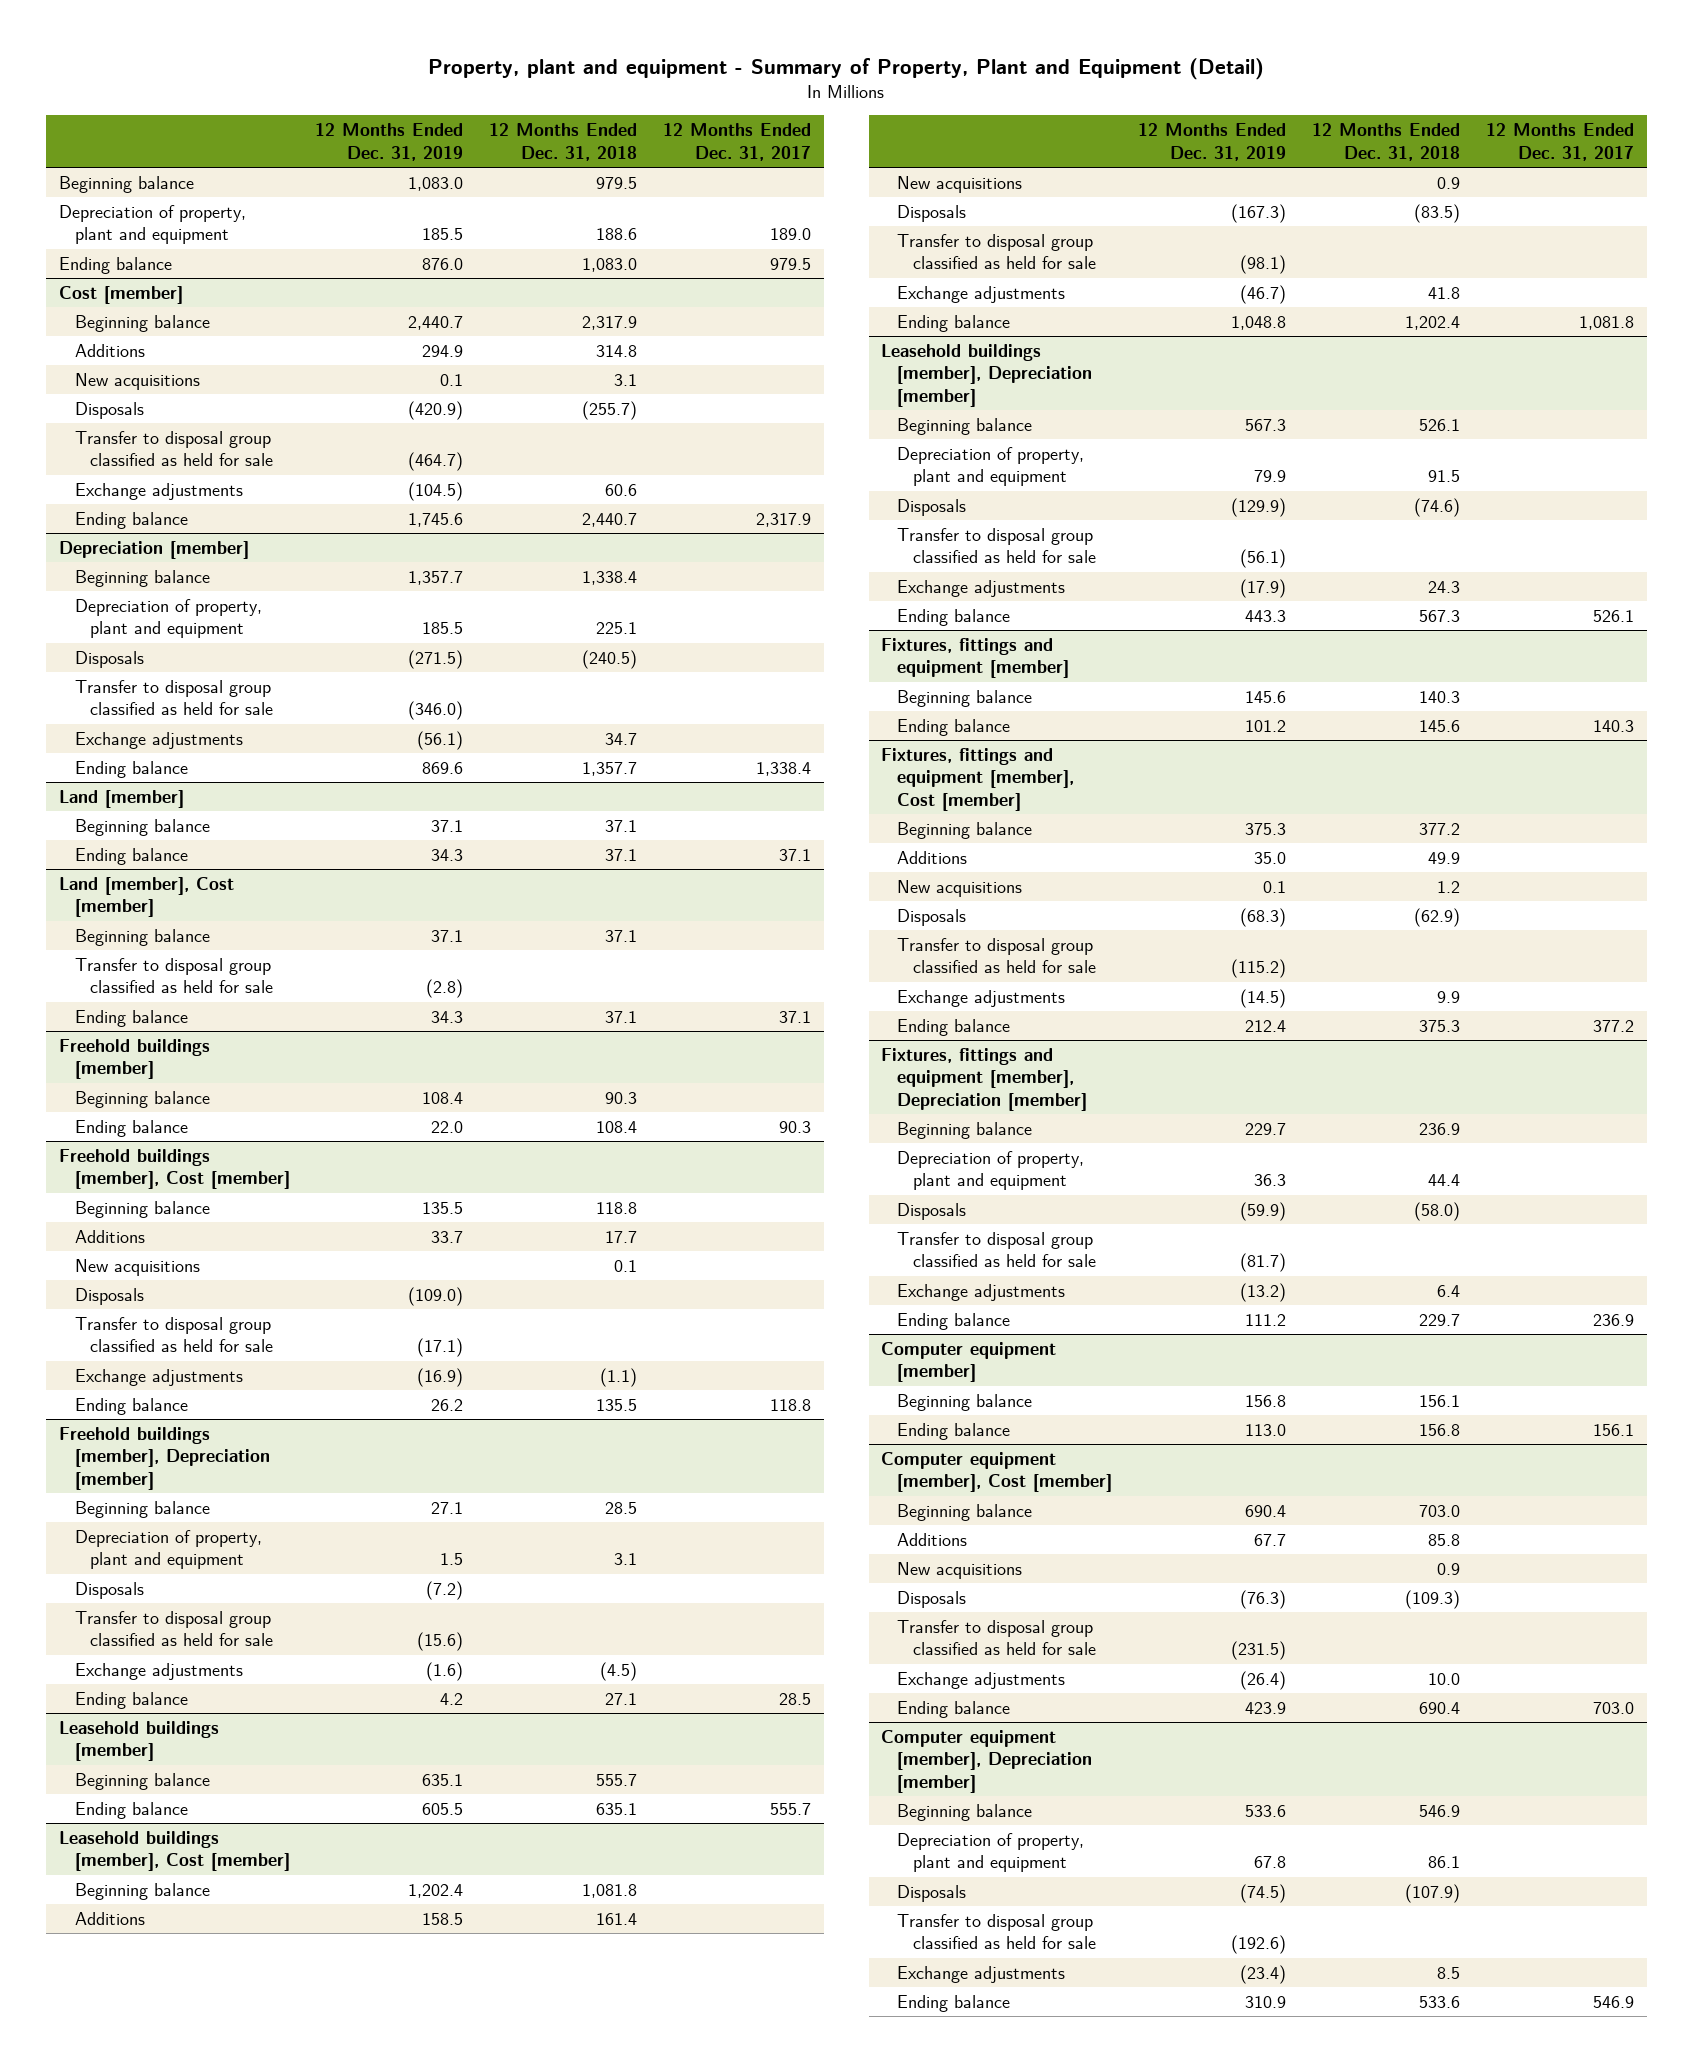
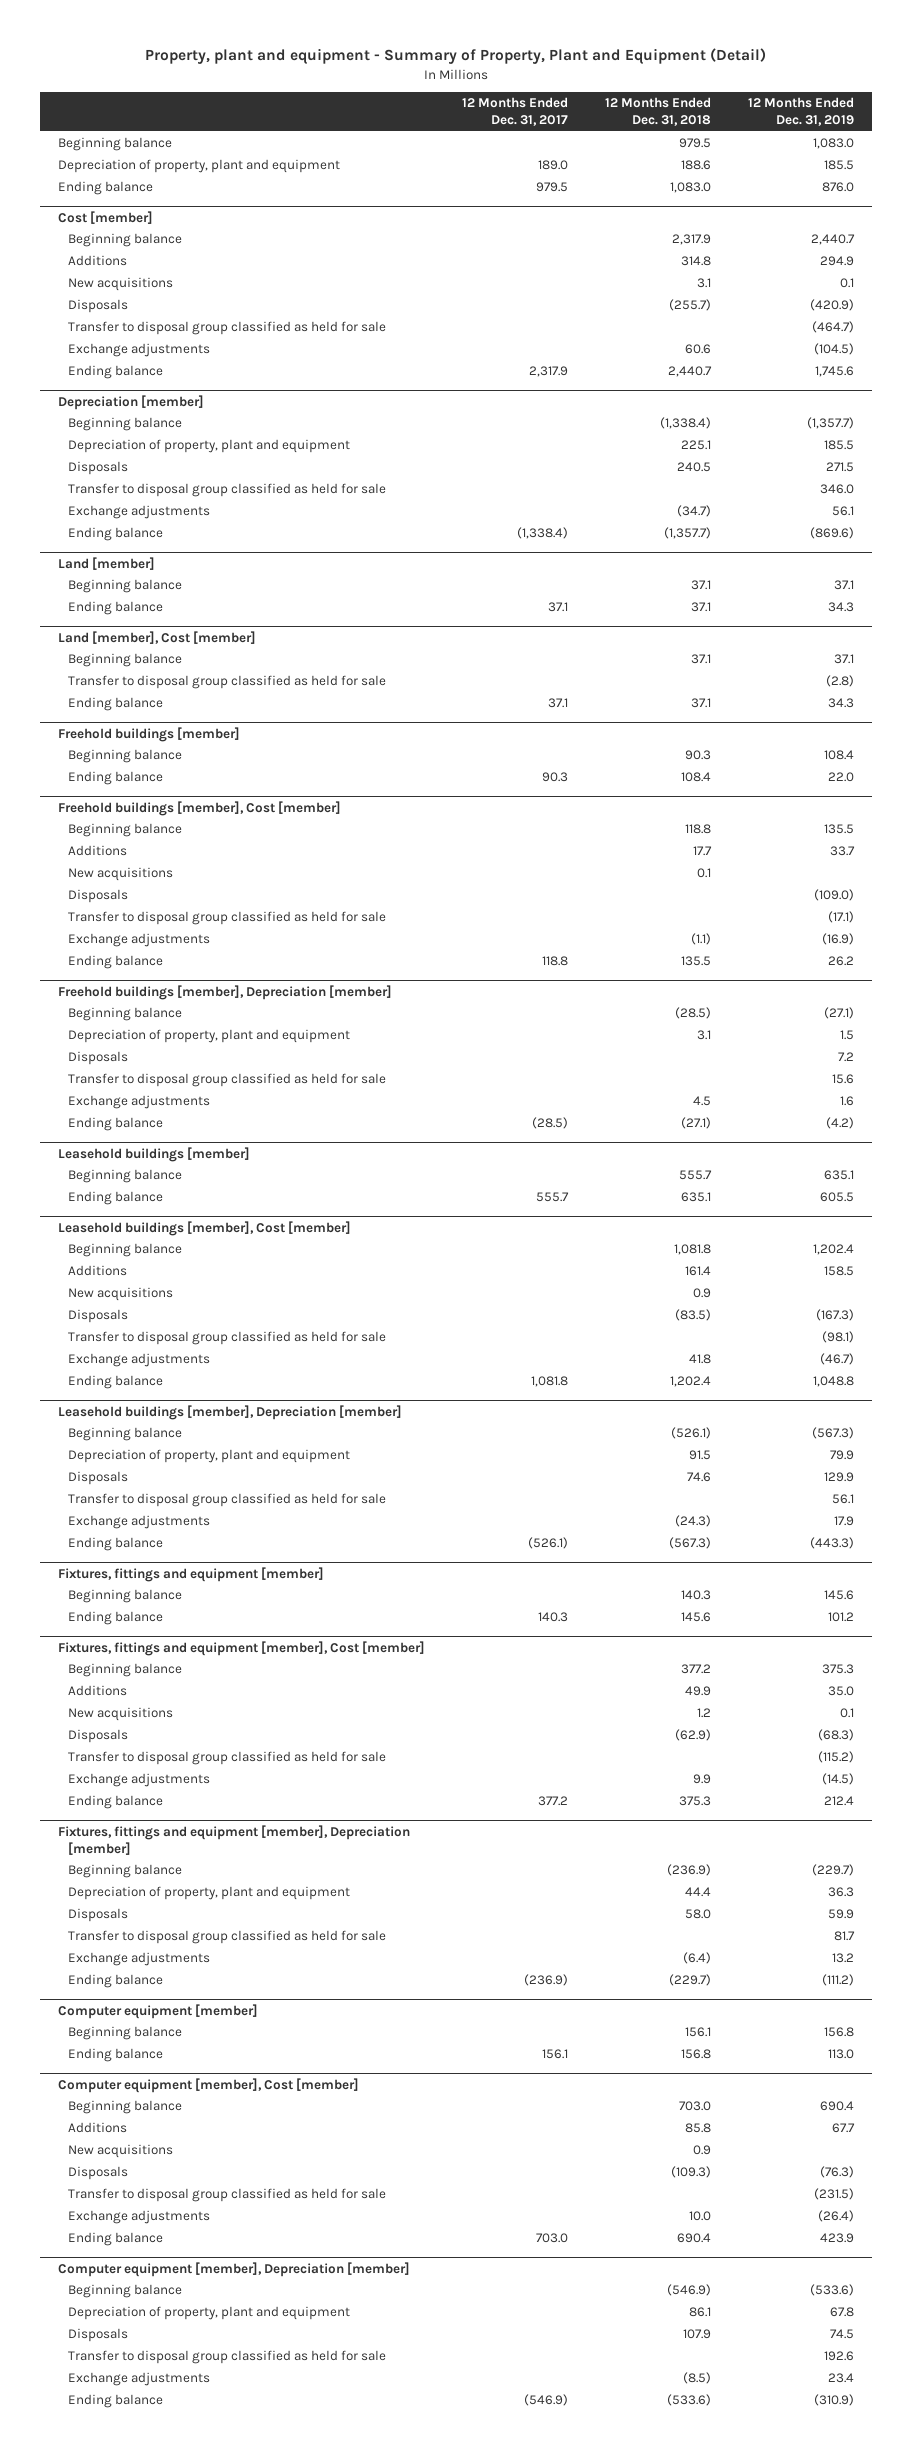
- | 12 Months Ended Dec. 31, 2019 | 12 Months Ended Dec. 31, 2018 | 12 Months Ended Dec. 31, 2017
+ | 12 Months Ended Dec. 31, 2017 | 12 Months Ended Dec. 31, 2018 | 12 Months Ended Dec. 31, 2019
@ Depreciation [member]
- Beginning balance | 1,357.7 | 1,338.4 |
+ Beginning balance | | (1,338.4) | (1,357.7)
- Disposals | (271.5) | (240.5) |
- Transfer to disposal group classified as held for sale | (346.0) | |
- Exchange adjustments | (56.1) | 34.7 |
- Ending balance | 869.6 | 1,357.7 | 1,338.4
+ Disposals | | 240.5 | 271.5
+ Transfer to disposal group classified as held for sale | | | 346.0
+ Exchange adjustments | | (34.7) | 56.1
+ Ending balance | (1,338.4) | (1,357.7) | (869.6)
@ Freehold buildings [member], Depreciation [member]
- Beginning balance | 27.1 | 28.5 |
+ Beginning balance | | (28.5) | (27.1)
- Disposals | (7.2) | |
- Transfer to disposal group classified as held for sale | (15.6) | |
- Exchange adjustments | (1.6) | (4.5) |
- Ending balance | 4.2 | 27.1 | 28.5
+ Disposals | | | 7.2
+ Transfer to disposal group classified as held for sale | | | 15.6
+ Exchange adjustments | | 4.5 | 1.6
+ Ending balance | (28.5) | (27.1) | (4.2)
@ Leasehold buildings [member], Depreciation [member]
- Beginning balance | 567.3 | 526.1 |
+ Beginning balance | | (526.1) | (567.3)
- Disposals | (129.9) | (74.6) |
- Transfer to disposal group classified as held for sale | (56.1) | |
- Exchange adjustments | (17.9) | 24.3 |
- Ending balance | 443.3 | 567.3 | 526.1
+ Disposals | | 74.6 | 129.9
+ Transfer to disposal group classified as held for sale | | | 56.1
+ Exchange adjustments | | (24.3) | 17.9
+ Ending balance | (526.1) | (567.3) | (443.3)
@ Fixtures, fittings and equipment [member], Depreciation [member]
- Beginning balance | 229.7 | 236.9 |
+ Beginning balance | | (236.9) | (229.7)
- Disposals | (59.9) | (58.0) |
- Transfer to disposal group classified as held for sale | (81.7) | |
- Exchange adjustments | (13.2) | 6.4 |
- Ending balance | 111.2 | 229.7 | 236.9
+ Disposals | | 58.0 | 59.9
+ Transfer to disposal group classified as held for sale | | | 81.7
+ Exchange adjustments | | (6.4) | 13.2
+ Ending balance | (236.9) | (229.7) | (111.2)
@ Computer equipment [member], Depreciation [member]
- Beginning balance | 533.6 | 546.9 |
+ Beginning balance | | (546.9) | (533.6)
- Disposals | (74.5) | (107.9) |
- Transfer to disposal group classified as held for sale | (192.6) | |
- Exchange adjustments | (23.4) | 8.5 |
- Ending balance | 310.9 | 533.6 | 546.9
+ Disposals | | 107.9 | 74.5
+ Transfer to disposal group classified as held for sale | | | 192.6
+ Exchange adjustments | | (8.5) | 23.4
+ Ending balance | (546.9) | (533.6) | (310.9)

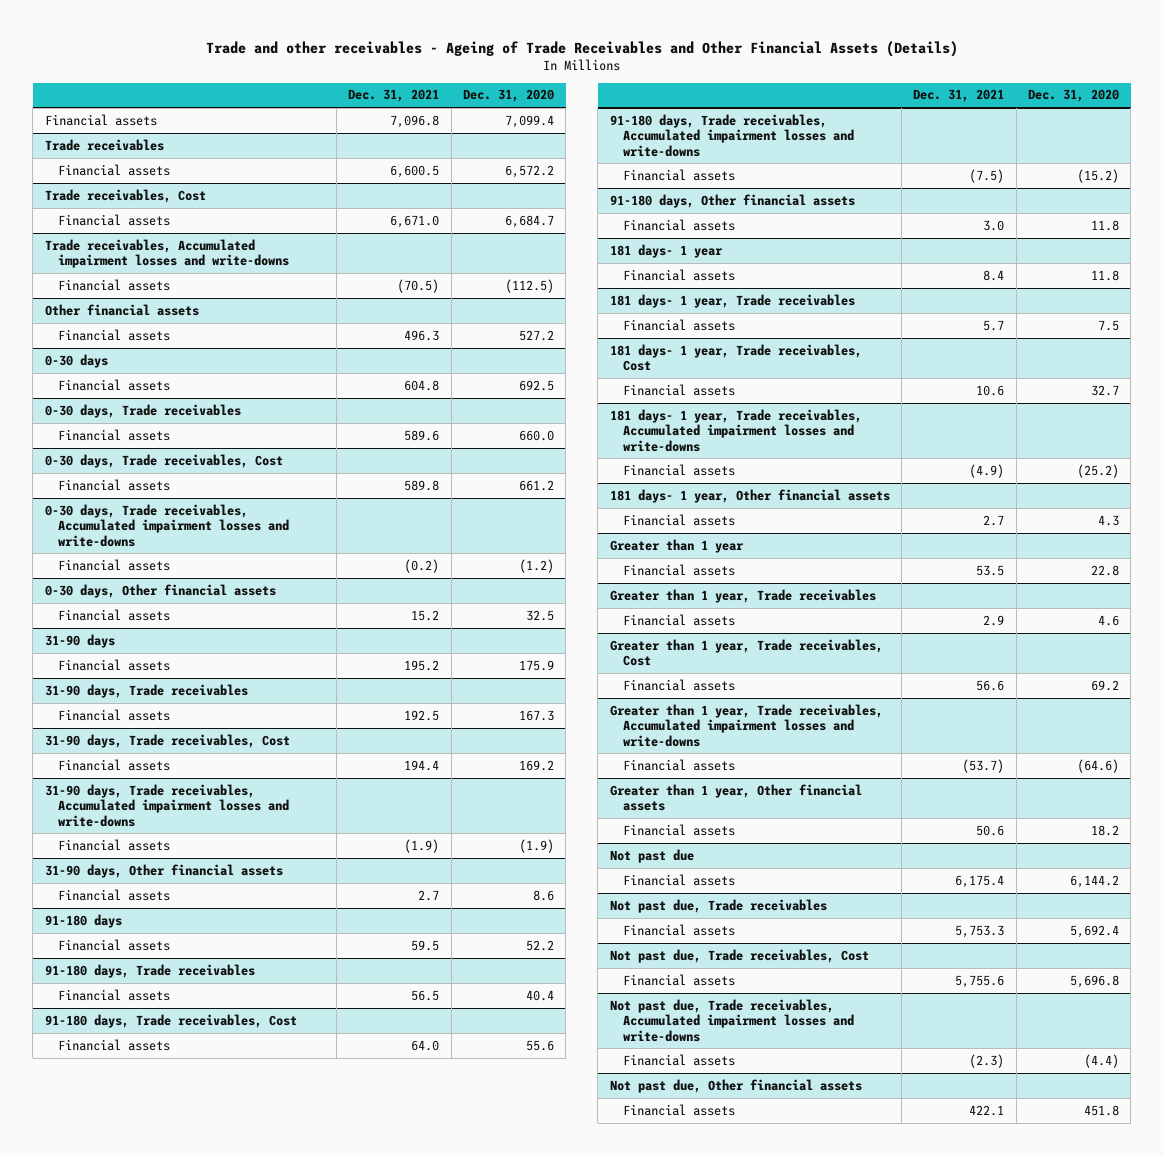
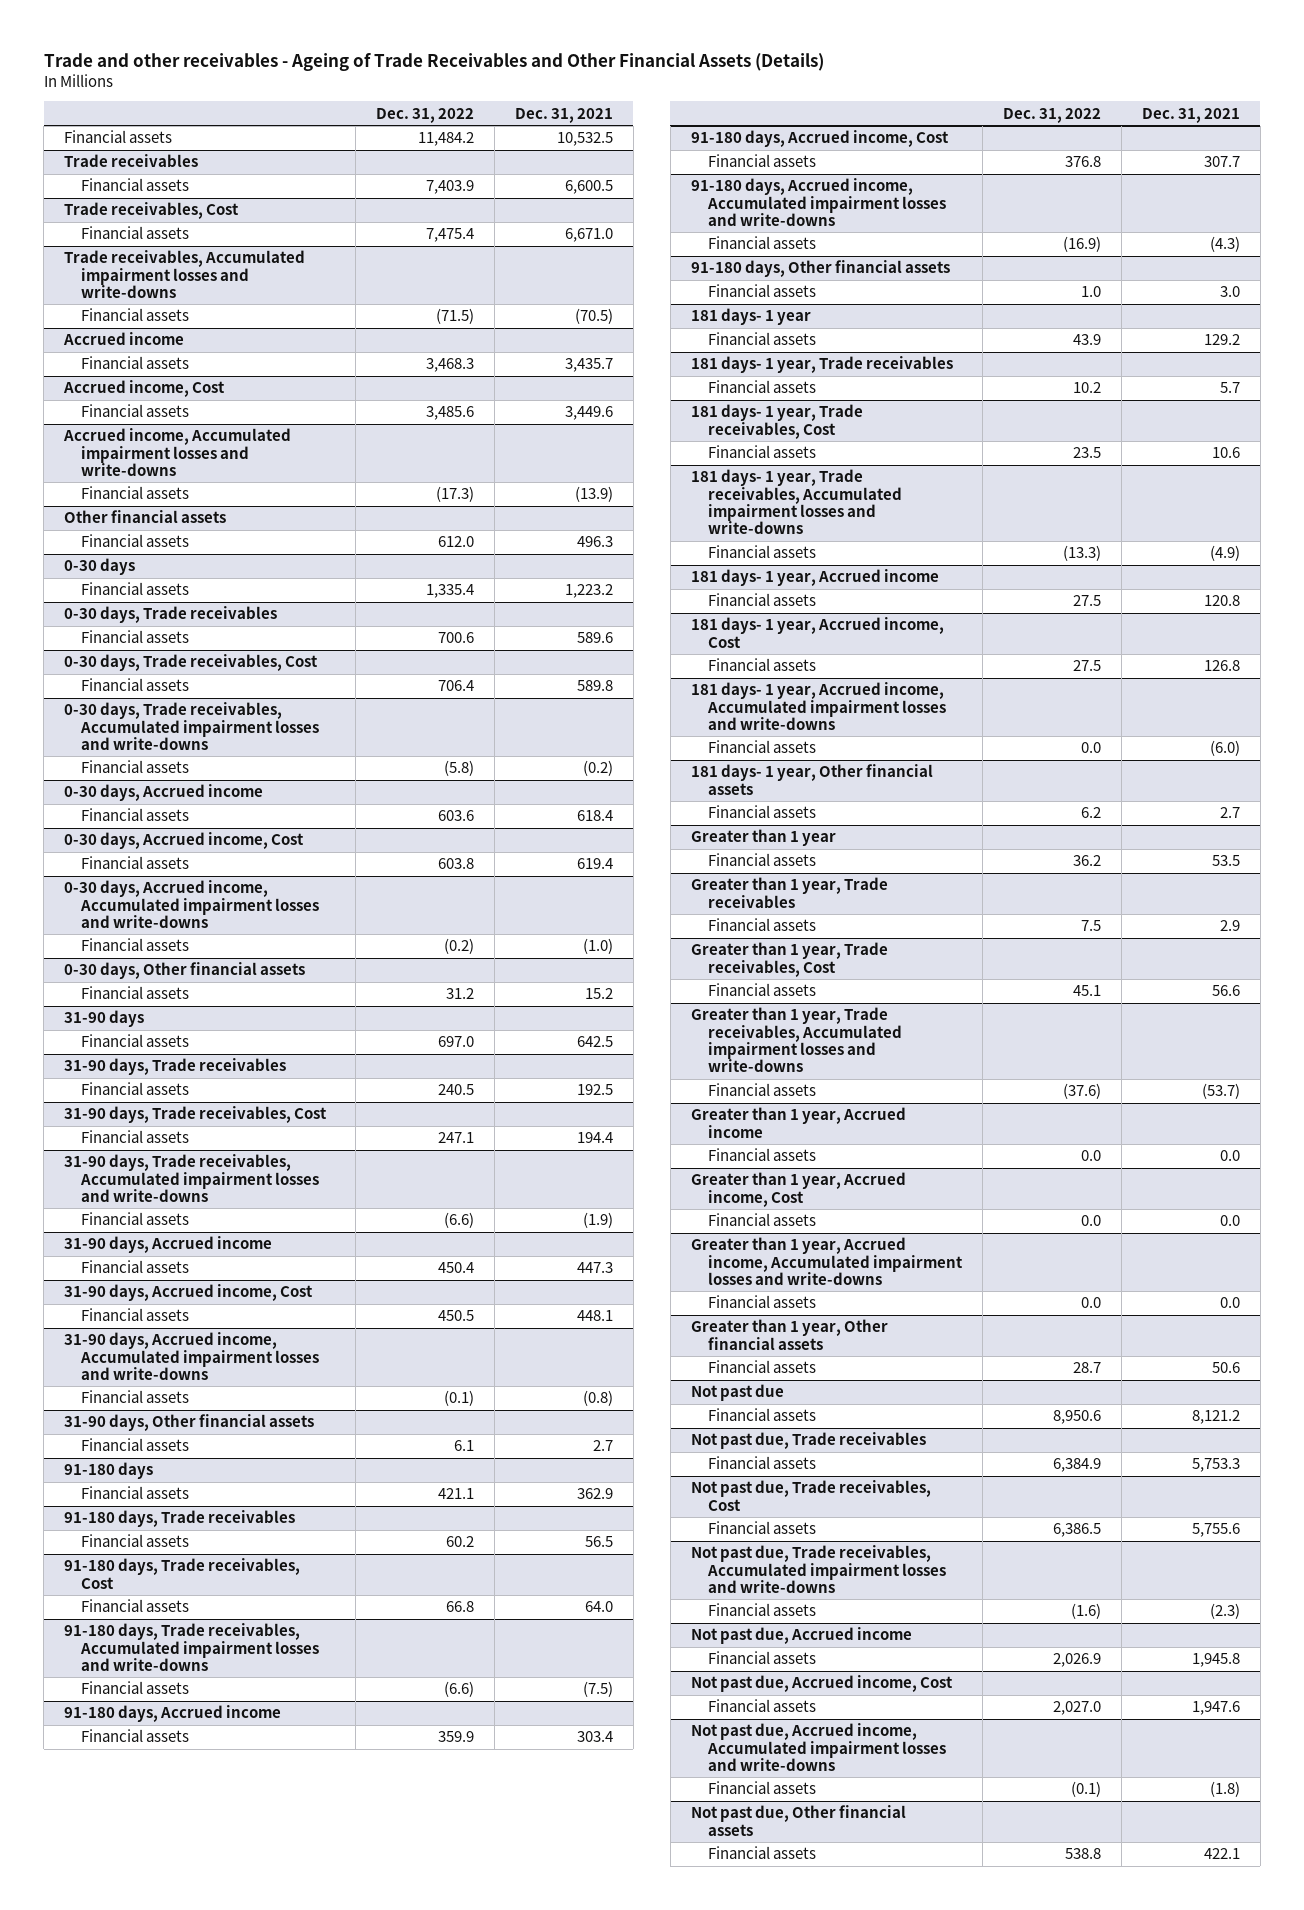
- | Dec. 31, 2021 | Dec. 31, 2020
+ | Dec. 31, 2022 | Dec. 31, 2021
- Financial assets | 7,096.8 | 7,099.4
+ Financial assets | 11,484.2 | 10,532.5
+ Accrued income
+ Financial assets | 3,468.3 | 3,435.7
+ Accrued income, Cost
+ Financial assets | 3,485.6 | 3,449.6
+ Accrued income, Accumulated impairment losses and write-downs
+ Financial assets | (17.3) | (13.9)
@ 0-30 days
- Financial assets | 604.8 | 692.5
+ Financial assets | 1,335.4 | 1,223.2
+ 0-30 days, Accrued income
+ Financial assets | 603.6 | 618.4
+ 0-30 days, Accrued income, Cost
+ Financial assets | 603.8 | 619.4
+ 0-30 days, Accrued income, Accumulated impairment losses and write-downs
+ Financial assets | (0.2) | (1.0)
@ 31-90 days
- Financial assets | 195.2 | 175.9
+ Financial assets | 697.0 | 642.5
+ 31-90 days, Accrued income
+ Financial assets | 450.4 | 447.3
+ 31-90 days, Accrued income, Cost
+ Financial assets | 450.5 | 448.1
+ 31-90 days, Accrued income, Accumulated impairment losses and write-downs
+ Financial assets | (0.1) | (0.8)
@ 91-180 days
- Financial assets | 59.5 | 52.2
+ Financial assets | 421.1 | 362.9
+ 91-180 days, Accrued income
+ Financial assets | 359.9 | 303.4
+ 91-180 days, Accrued income, Cost
+ Financial assets | 376.8 | 307.7
+ 91-180 days, Accrued income, Accumulated impairment losses and write-downs
+ Financial assets | (16.9) | (4.3)
@ 181 days- 1 year
- Financial assets | 8.4 | 11.8
+ Financial assets | 43.9 | 129.2
+ 181 days- 1 year, Accrued income
+ Financial assets | 27.5 | 120.8
+ 181 days- 1 year, Accrued income, Cost
+ Financial assets | 27.5 | 126.8
+ 181 days- 1 year, Accrued income, Accumulated impairment losses and write-downs
+ Financial assets | 0.0 | (6.0)
+ Greater than 1 year, Accrued income
+ Financial assets | 0.0 | 0.0
+ Greater than 1 year, Accrued income, Cost
+ Financial assets | 0.0 | 0.0
+ Greater than 1 year, Accrued income, Accumulated impairment losses and write-downs
+ Financial assets | 0.0 | 0.0
@ Not past due
- Financial assets | 6,175.4 | 6,144.2
+ Financial assets | 8,950.6 | 8,121.2
+ Not past due, Accrued income
+ Financial assets | 2,026.9 | 1,945.8
+ Not past due, Accrued income, Cost
+ Financial assets | 2,027.0 | 1,947.6
+ Not past due, Accrued income, Accumulated impairment losses and write-downs
+ Financial assets | (0.1) | (1.8)

